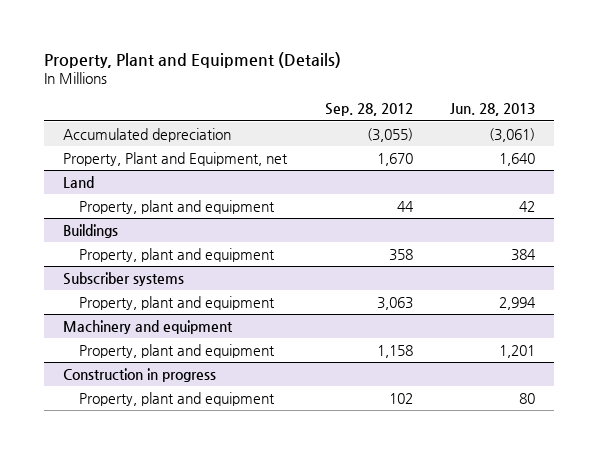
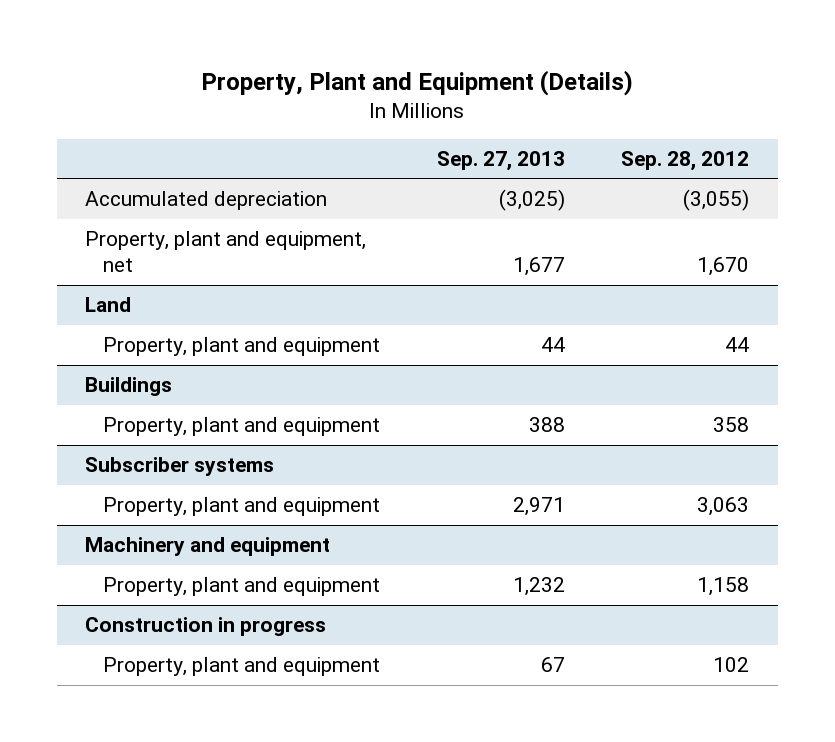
- | Sep. 28, 2012 | Jun. 28, 2013
+ | Sep. 27, 2013 | Sep. 28, 2012
- Property, Plant and Equipment, net | 1,670 | 1,640
+ Property, plant and equipment, net | 1,677 | 1,670

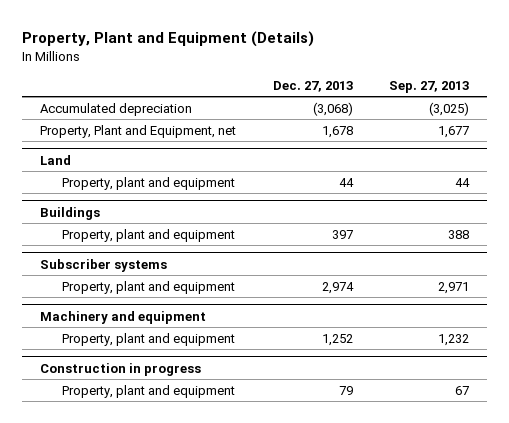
- | Sep. 27, 2013 | Sep. 28, 2012
+ | Dec. 27, 2013 | Sep. 27, 2013
- Property, plant and equipment, net | 1,677 | 1,670
+ Property, Plant and Equipment, net | 1,678 | 1,677

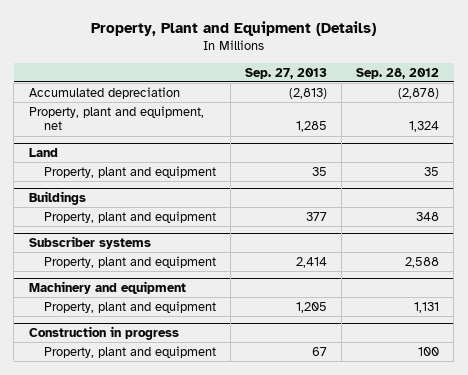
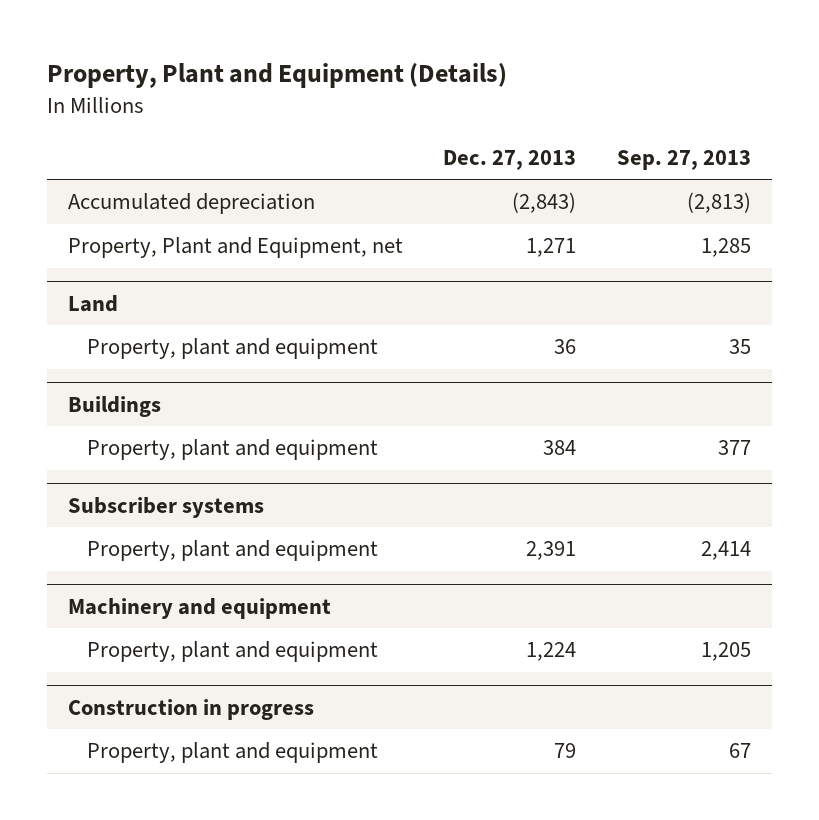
- | Sep. 27, 2013 | Sep. 28, 2012
+ | Dec. 27, 2013 | Sep. 27, 2013
- Property, plant and equipment, net | 1,285 | 1,324
+ Property, Plant and Equipment, net | 1,271 | 1,285

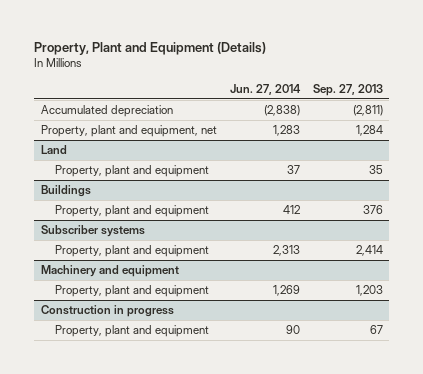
- | Dec. 27, 2013 | Sep. 27, 2013
+ | Jun. 27, 2014 | Sep. 27, 2013
- Accumulated depreciation | (2,843) | (2,813)
- Property, Plant and Equipment, net | 1,271 | 1,285
+ Accumulated depreciation | (2,838) | (2,811)
+ Property, plant and equipment, net | 1,283 | 1,284
@ Buildings
- Property, plant and equipment | 384 | 377
+ Property, plant and equipment | 412 | 376
@ Machinery and equipment
- Property, plant and equipment | 1,224 | 1,205
+ Property, plant and equipment | 1,269 | 1,203

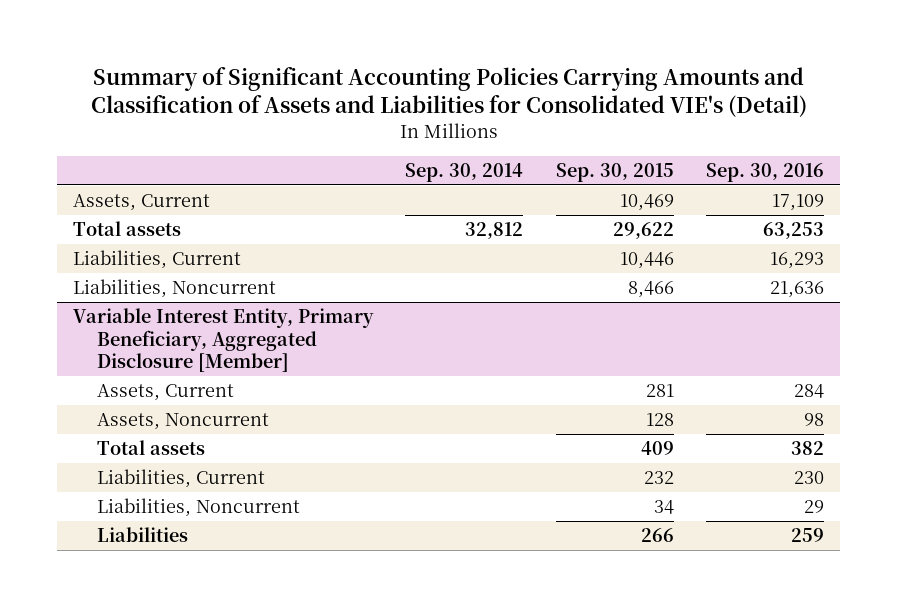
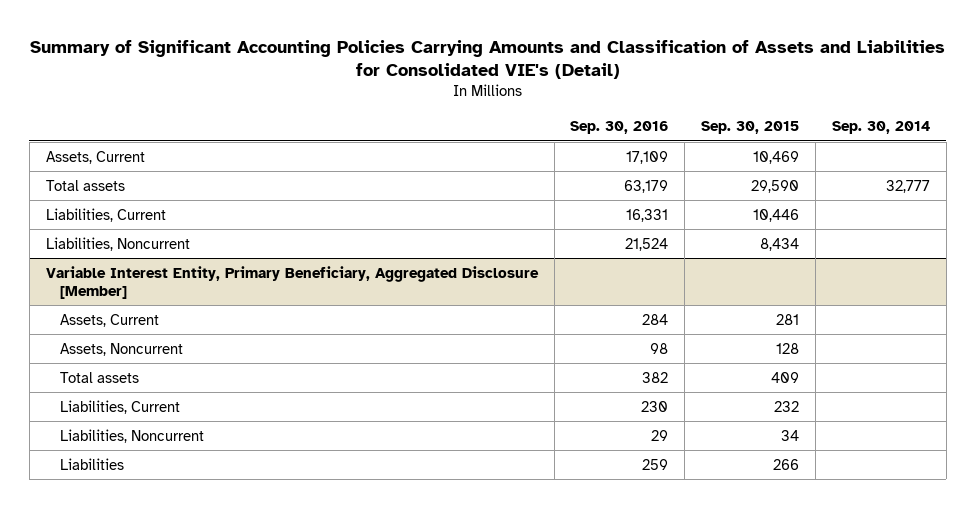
- | Sep. 30, 2014 | Sep. 30, 2015 | Sep. 30, 2016
+ | Sep. 30, 2016 | Sep. 30, 2015 | Sep. 30, 2014
- Total assets | 32,812 | 29,622 | 63,253
- Liabilities, Current | | 10,446 | 16,293
- Liabilities, Noncurrent | | 8,466 | 21,636
+ Total assets | 63,179 | 29,590 | 32,777
+ Liabilities, Current | 16,331 | 10,446 |
+ Liabilities, Noncurrent | 21,524 | 8,434 |

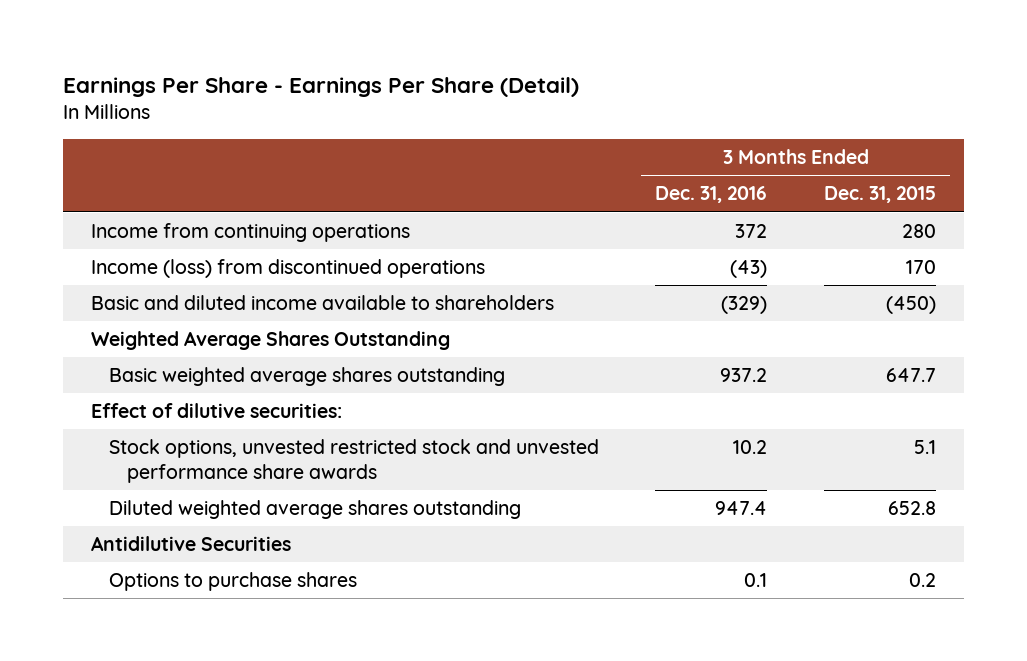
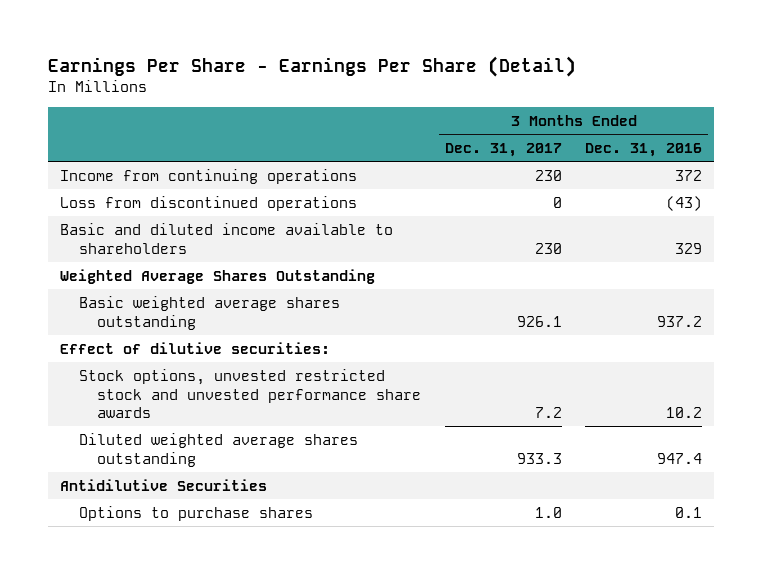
- | 3 Months Ended Dec. 31, 2016 | 3 Months Ended Dec. 31, 2015
+ | 3 Months Ended Dec. 31, 2017 | 3 Months Ended Dec. 31, 2016
- Income (loss) from discontinued operations | (43) | 170
- Basic and diluted income available to shareholders | (329) | (450)
+ Loss from discontinued operations | 0 | (43)
+ Basic and diluted income available to shareholders | 230 | 329

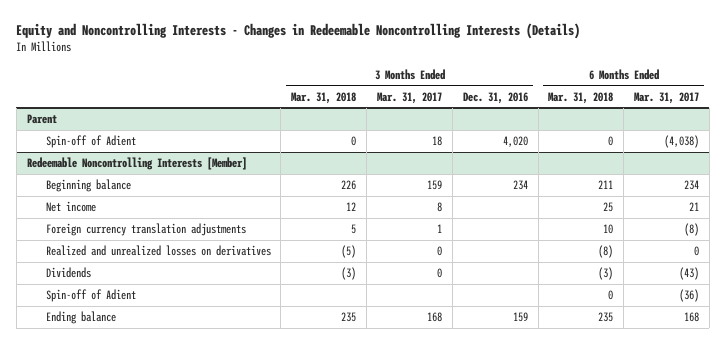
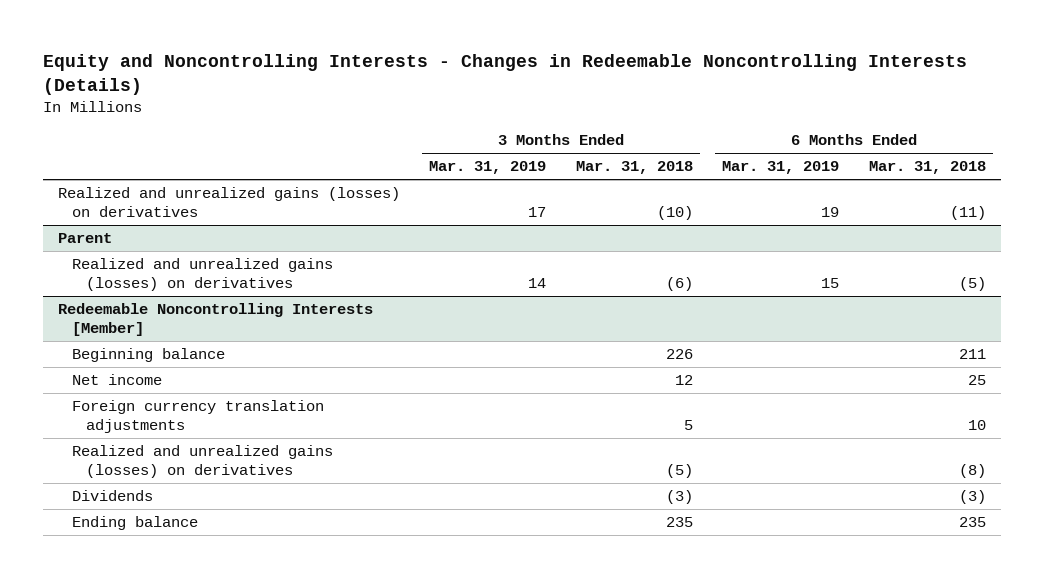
- | 3 Months Ended Mar. 31, 2018 | 3 Months Ended Mar. 31, 2017 | 3 Months Ended Dec. 31, 2016 | 6 Months Ended Mar. 31, 2018 | 6 Months Ended Mar. 31, 2017
+ | 3 Months Ended Mar. 31, 2019 | 3 Months Ended Mar. 31, 2018 | 6 Months Ended Mar. 31, 2019 | 6 Months Ended Mar. 31, 2018
+ Realized and unrealized gains (losses) on derivatives | 17 | (10) | 19 | (11)
@ Parent
- Spin-off of Adient | 0 | 18 | 4,020 | 0 | (4,038)
+ Realized and unrealized gains (losses) on derivatives | 14 | (6) | 15 | (5)
@ Redeemable Noncontrolling Interests [Member]
- Realized and unrealized losses on derivatives | (5) | 0 | | (8) | 0
+ Realized and unrealized gains (losses) on derivatives | | (5) | | (8)
- Spin-off of Adient | | | | 0 | (36)

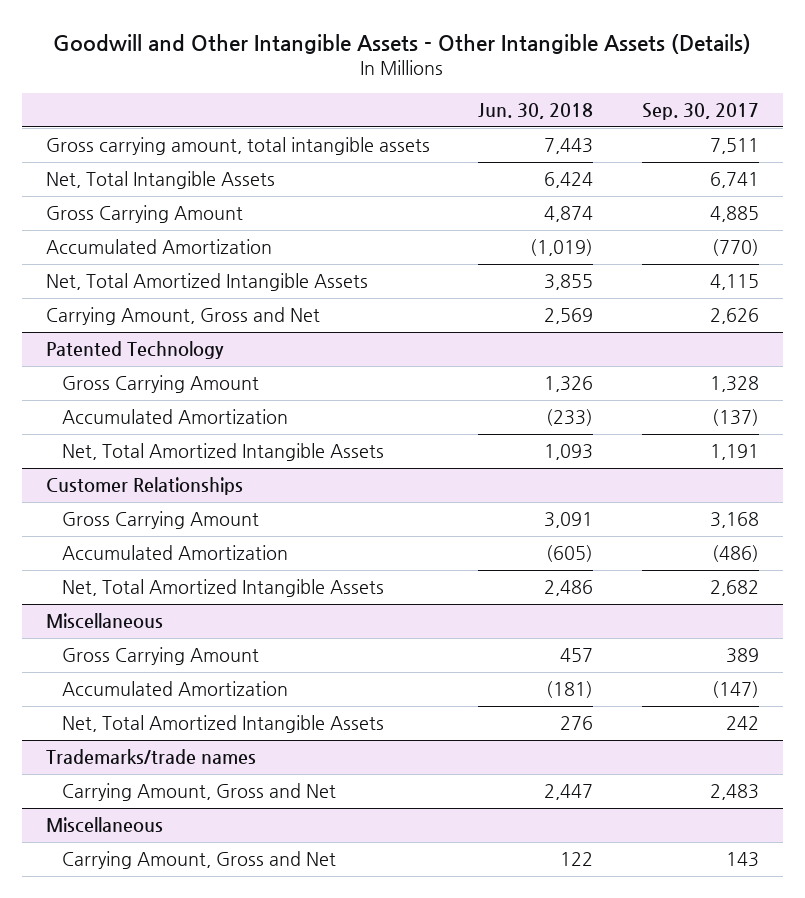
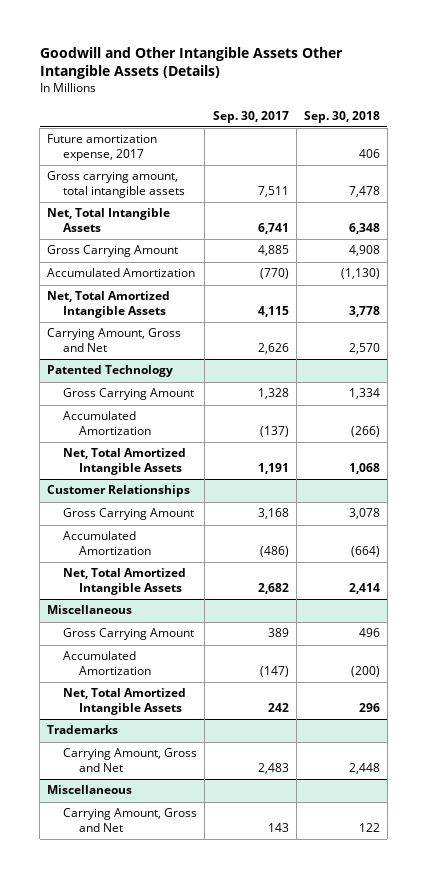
- Goodwill and Other Intangible Assets - Other Intangible Assets (Details)
+ Goodwill and Other Intangible Assets Other Intangible Assets (Details)
- | Jun. 30, 2018 | Sep. 30, 2017
+ | Sep. 30, 2017 | Sep. 30, 2018
+ Future amortization expense, 2017 | | 406
- Trademarks/trade names
+ Trademarks

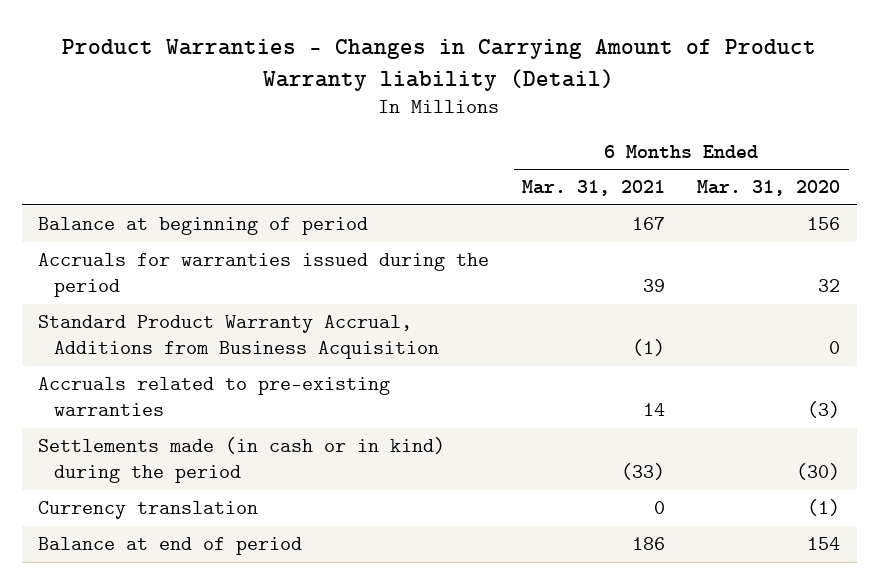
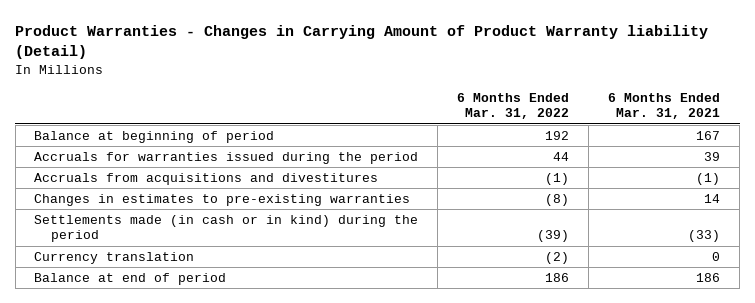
- | 6 Months Ended Mar. 31, 2021 | 6 Months Ended Mar. 31, 2020
+ | 6 Months Ended Mar. 31, 2022 | 6 Months Ended Mar. 31, 2021
- Standard Product Warranty Accrual, Additions from Business Acquisition | (1) | 0
- Accruals related to pre-existing warranties | 14 | (3)
+ Accruals from acquisitions and divestitures | (1) | (1)
+ Changes in estimates to pre-existing warranties | (8) | 14

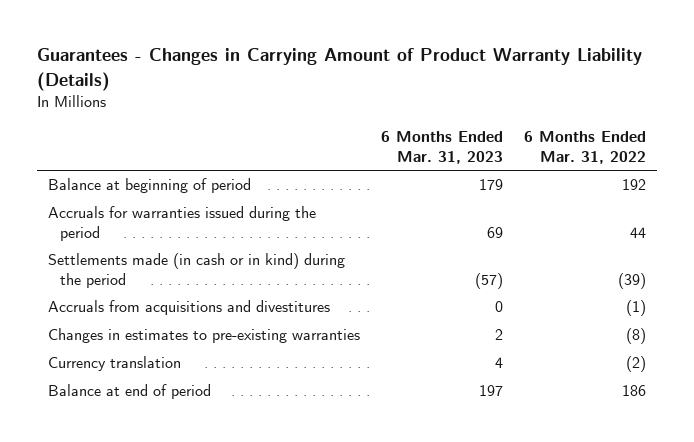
- Product Warranties - Changes in Carrying Amount of Product Warranty liability (Detail)
+ Guarantees - Changes in Carrying Amount of Product Warranty Liability (Details)
- | 6 Months Ended Mar. 31, 2022 | 6 Months Ended Mar. 31, 2021
+ | 6 Months Ended Mar. 31, 2023 | 6 Months Ended Mar. 31, 2022
moved up: Settlements made (in cash or in kind) during the period | (57) | (39)

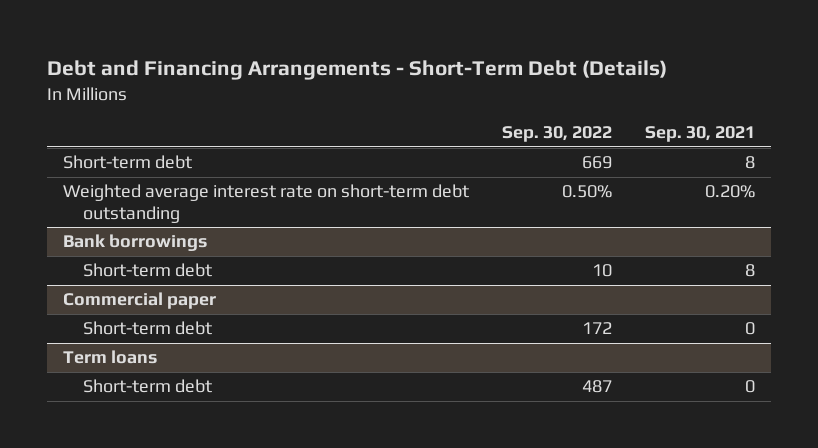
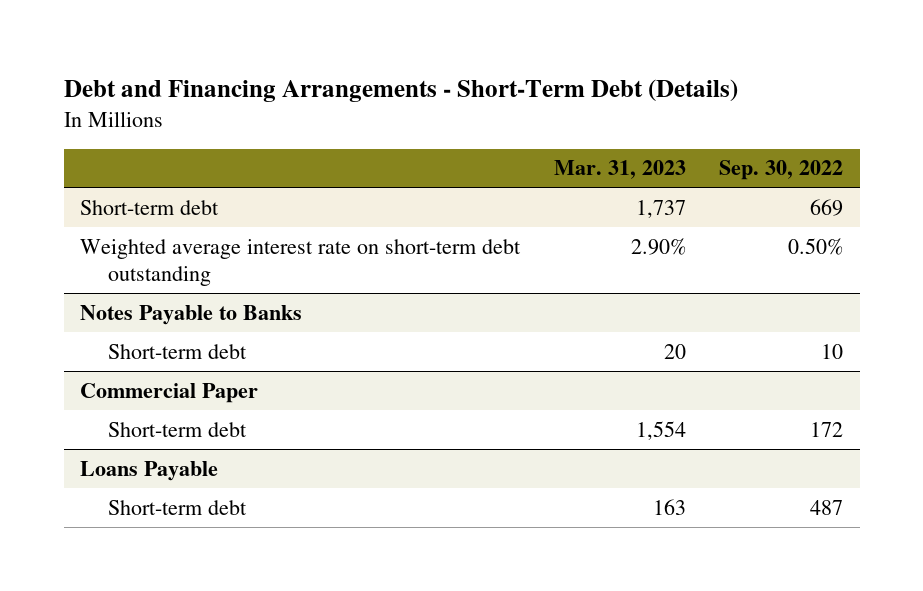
- | Sep. 30, 2022 | Sep. 30, 2021
+ | Mar. 31, 2023 | Sep. 30, 2022
- Bank borrowings
+ Notes Payable to Banks
- Commercial paper
+ Commercial Paper
- Term loans
+ Loans Payable

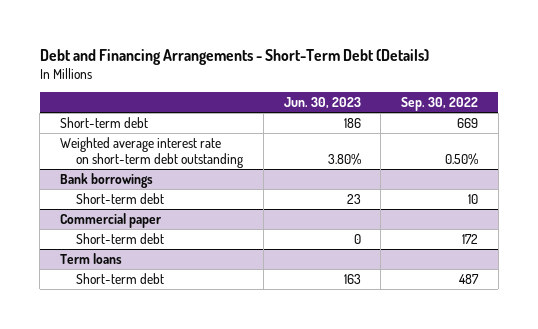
- | Mar. 31, 2023 | Sep. 30, 2022
+ | Jun. 30, 2023 | Sep. 30, 2022
- Notes Payable to Banks
+ Bank borrowings
- Commercial Paper
+ Commercial paper
- Loans Payable
+ Term loans

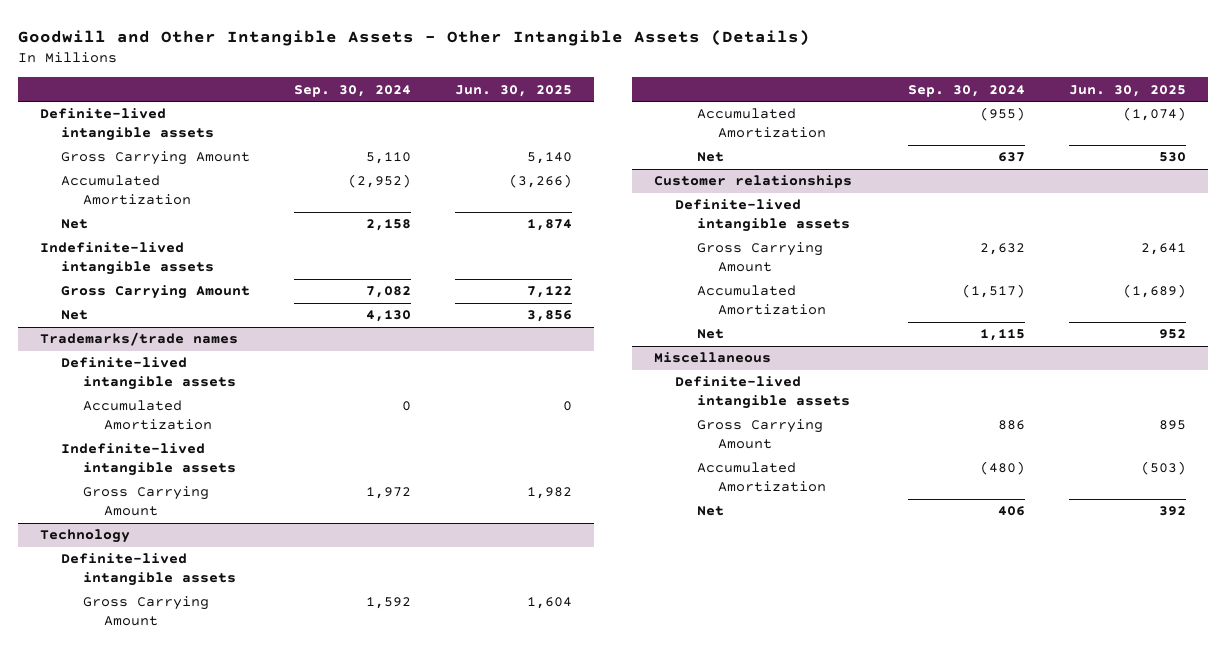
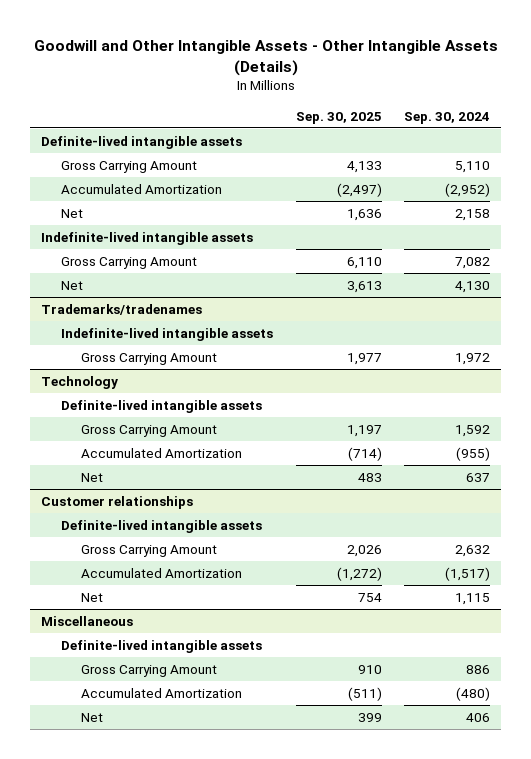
- | Sep. 30, 2024 | Jun. 30, 2025
+ | Sep. 30, 2025 | Sep. 30, 2024
- Trademarks/trade names
- Definite-lived intangible assets
- Accumulated Amortization | 0 | 0
+ Trademarks/tradenames

